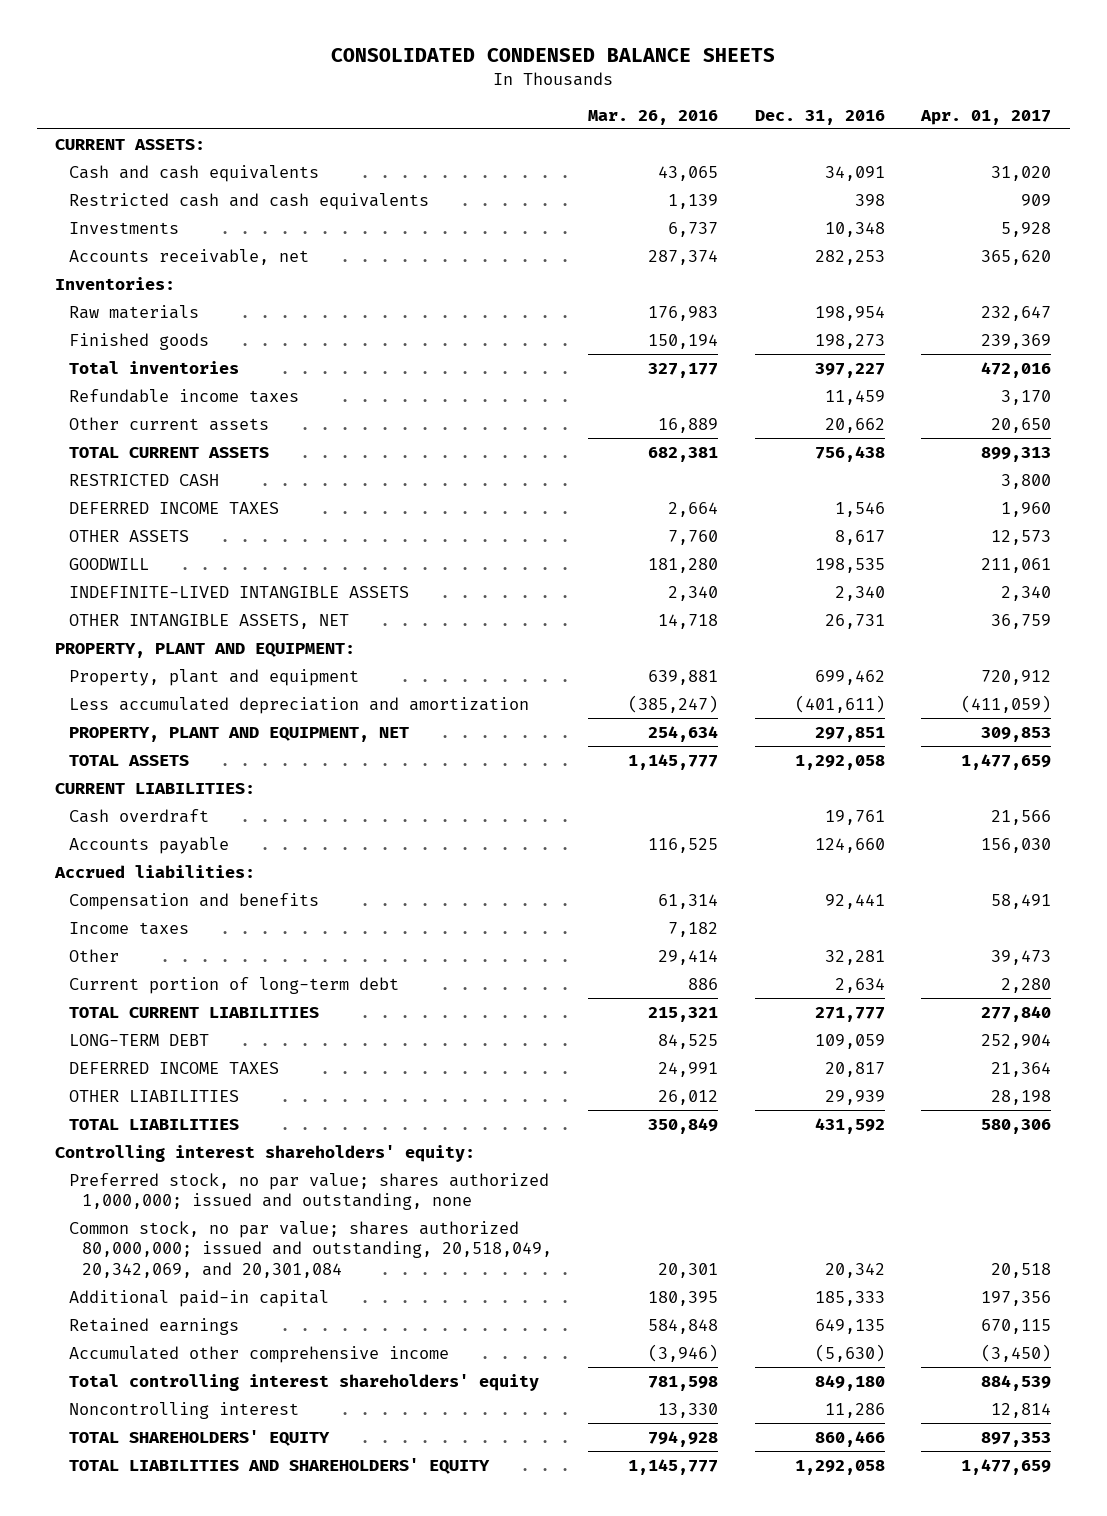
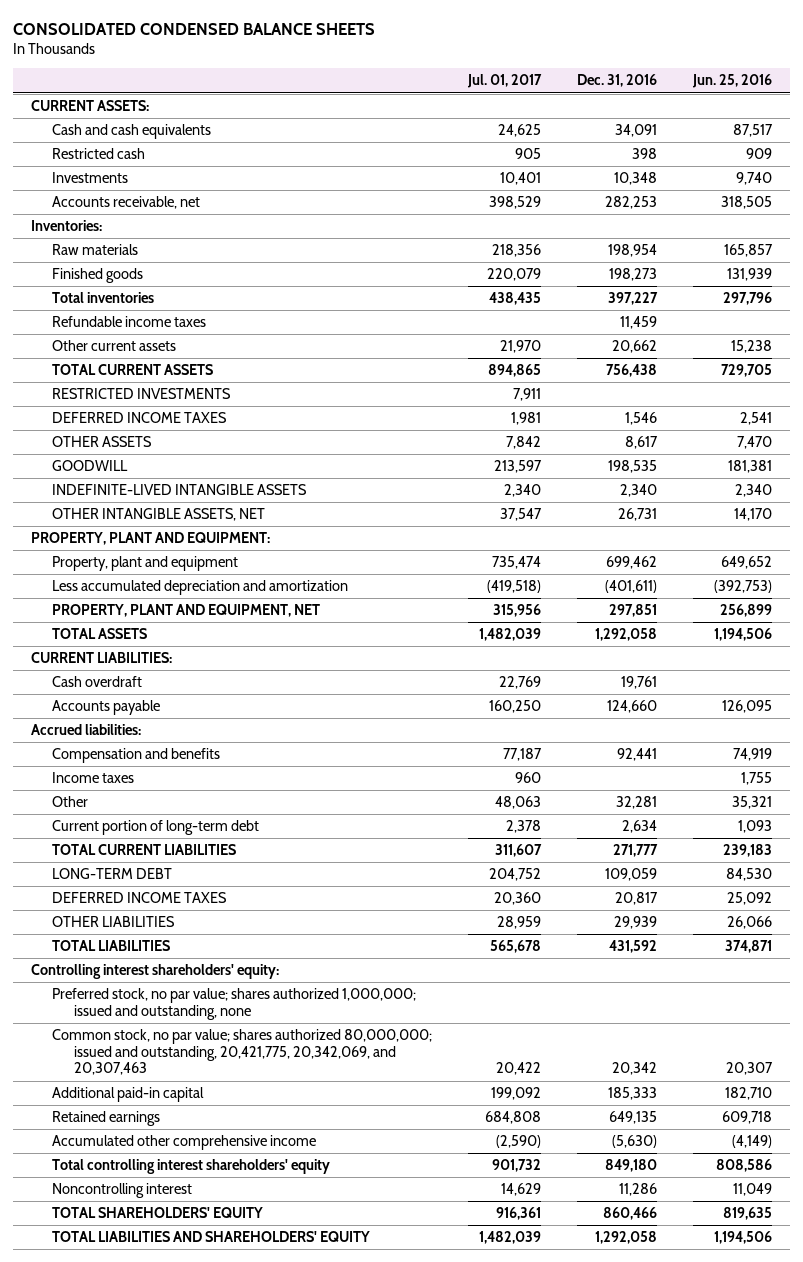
- | Mar. 26, 2016 | Dec. 31, 2016 | Apr. 01, 2017
+ | Jul. 01, 2017 | Dec. 31, 2016 | Jun. 25, 2016
- Restricted cash and cash equivalents | 1,139 | 398 | 909
+ Restricted cash | 905 | 398 | 909
- RESTRICTED CASH | | | 3,800
+ RESTRICTED INVESTMENTS | 7,911 | |
- Common stock, no par value; shares authorized 80,000,000; issued and outstanding, 20,518,049, 20,342,069, and 20,301,084 | 20,301 | 20,342 | 20,518
+ Common stock, no par value; shares authorized 80,000,000; issued and outstanding, 20,421,775, 20,342,069, and 20,307,463 | 20,422 | 20,342 | 20,307

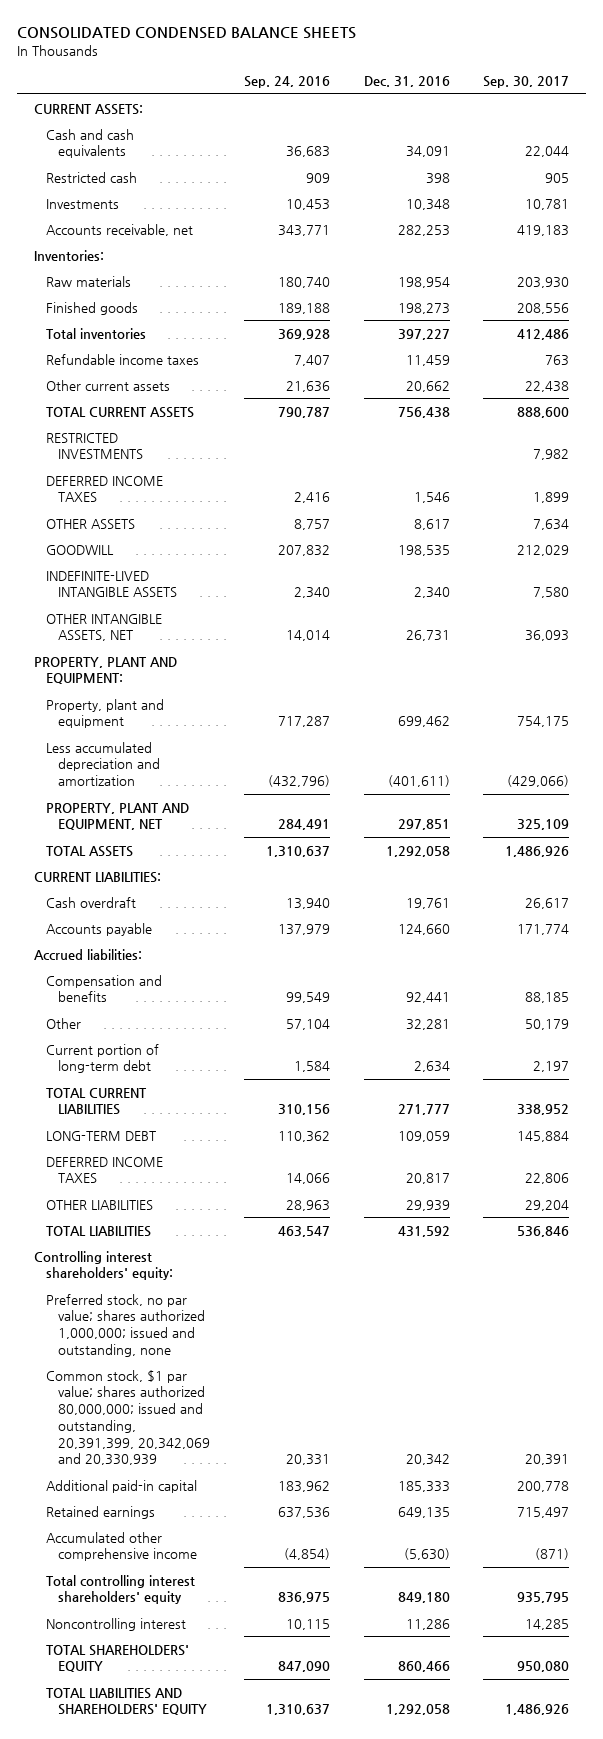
- | Jul. 01, 2017 | Dec. 31, 2016 | Jun. 25, 2016
+ | Sep. 24, 2016 | Dec. 31, 2016 | Sep. 30, 2017
- Income taxes | 960 | | 1,755
- Common stock, no par value; shares authorized 80,000,000; issued and outstanding, 20,421,775, 20,342,069, and 20,307,463 | 20,422 | 20,342 | 20,307
+ Common stock, $1 par value; shares authorized 80,000,000; issued and outstanding, 20,391,399, 20,342,069 and 20,330,939 | 20,331 | 20,342 | 20,391

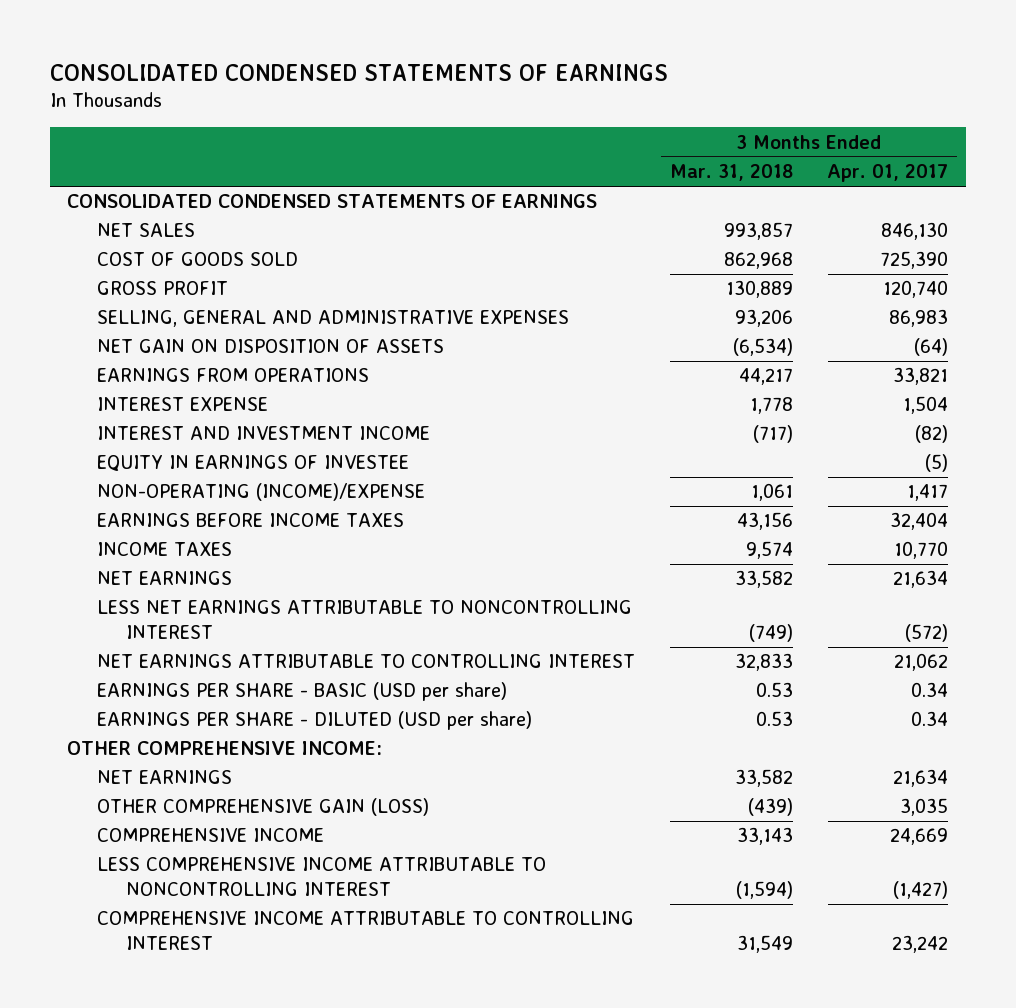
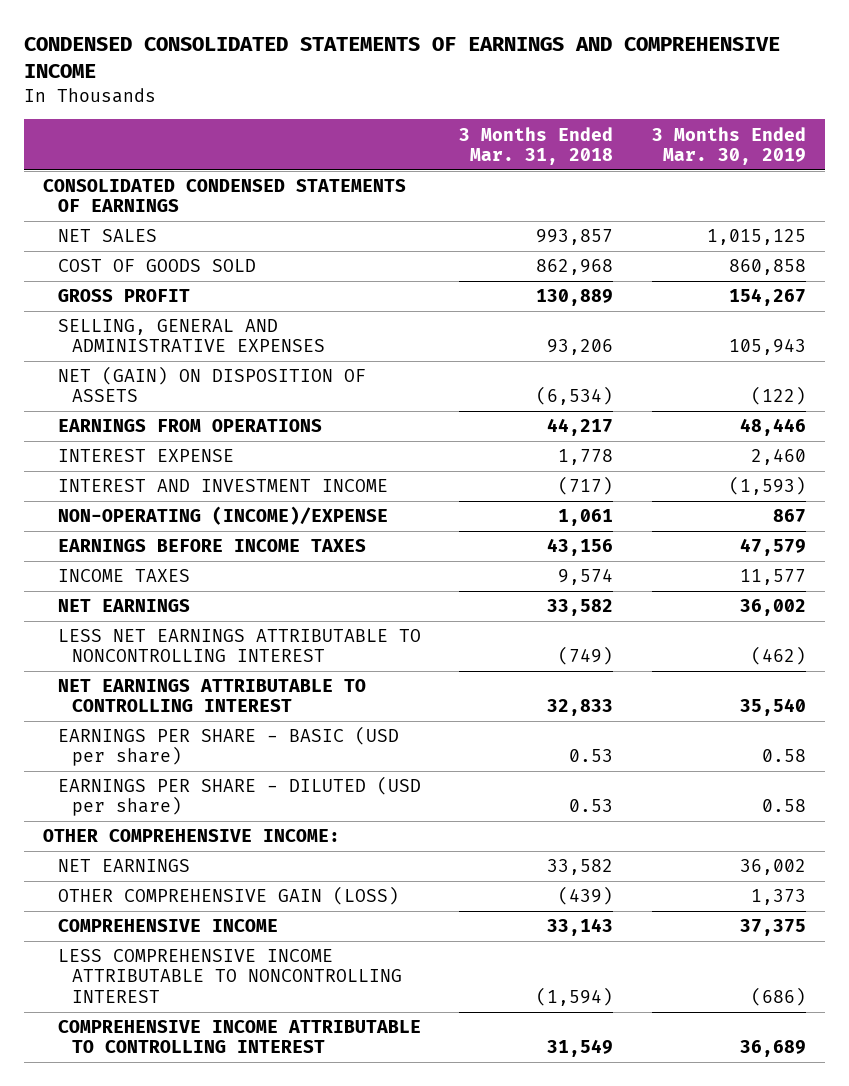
- CONSOLIDATED CONDENSED STATEMENTS OF EARNINGS
+ CONDENSED CONSOLIDATED STATEMENTS OF EARNINGS AND COMPREHENSIVE INCOME
- | 3 Months Ended Mar. 31, 2018 | 3 Months Ended Apr. 01, 2017
+ | 3 Months Ended Mar. 31, 2018 | 3 Months Ended Mar. 30, 2019
- NET GAIN ON DISPOSITION OF ASSETS | (6,534) | (64)
+ NET (GAIN) ON DISPOSITION OF ASSETS | (6,534) | (122)
- EQUITY IN EARNINGS OF INVESTEE | | (5)

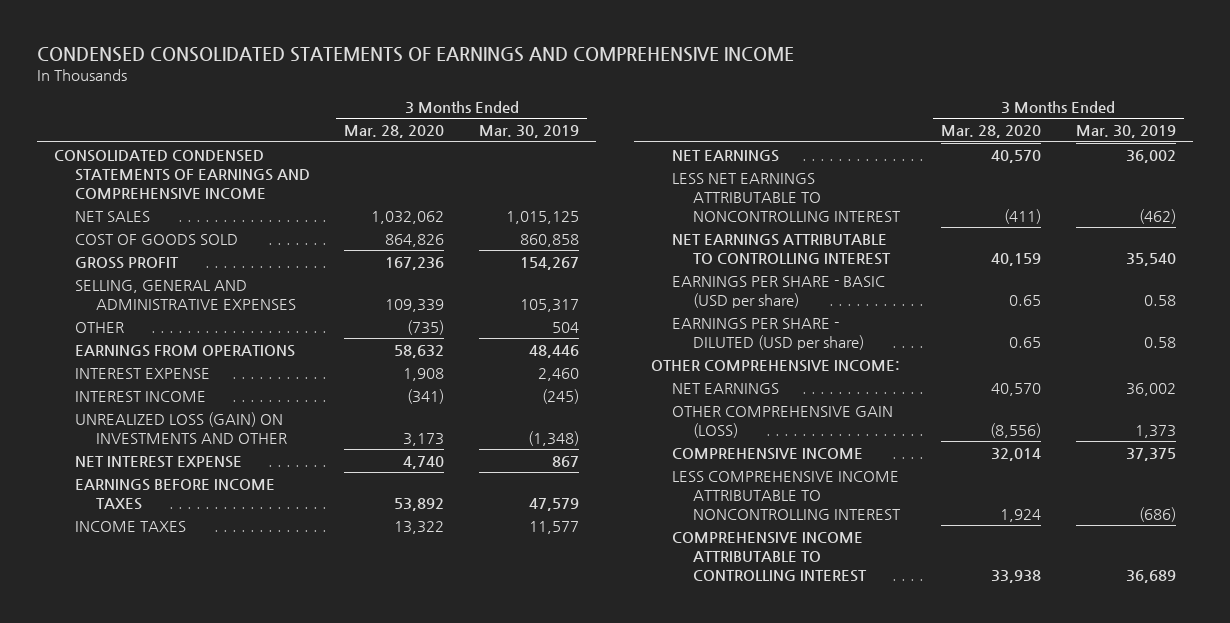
- | 3 Months Ended Mar. 31, 2018 | 3 Months Ended Mar. 30, 2019
+ | 3 Months Ended Mar. 28, 2020 | 3 Months Ended Mar. 30, 2019
- CONSOLIDATED CONDENSED STATEMENTS OF EARNINGS
+ CONSOLIDATED CONDENSED STATEMENTS OF EARNINGS AND COMPREHENSIVE INCOME
- SELLING, GENERAL AND ADMINISTRATIVE EXPENSES | 93,206 | 105,943
- NET (GAIN) ON DISPOSITION OF ASSETS | (6,534) | (122)
+ SELLING, GENERAL AND ADMINISTRATIVE EXPENSES | 109,339 | 105,317
+ OTHER | (735) | 504
- INTEREST AND INVESTMENT INCOME | (717) | (1,593)
- NON-OPERATING (INCOME)/EXPENSE | 1,061 | 867
+ INTEREST INCOME | (341) | (245)
+ UNREALIZED LOSS (GAIN) ON INVESTMENTS AND OTHER | 3,173 | (1,348)
+ NET INTEREST EXPENSE | 4,740 | 867

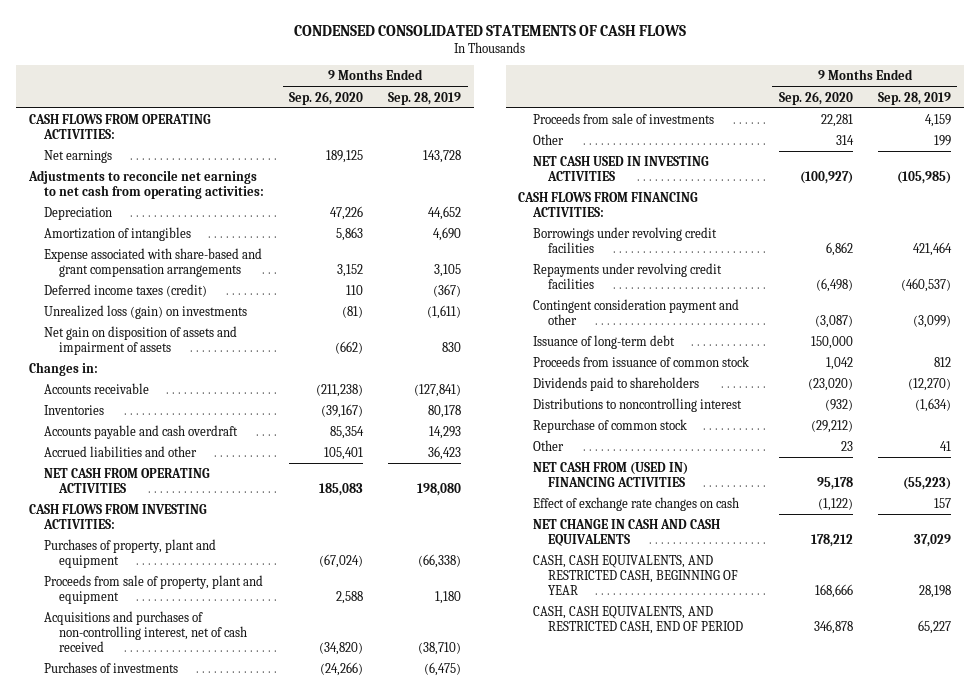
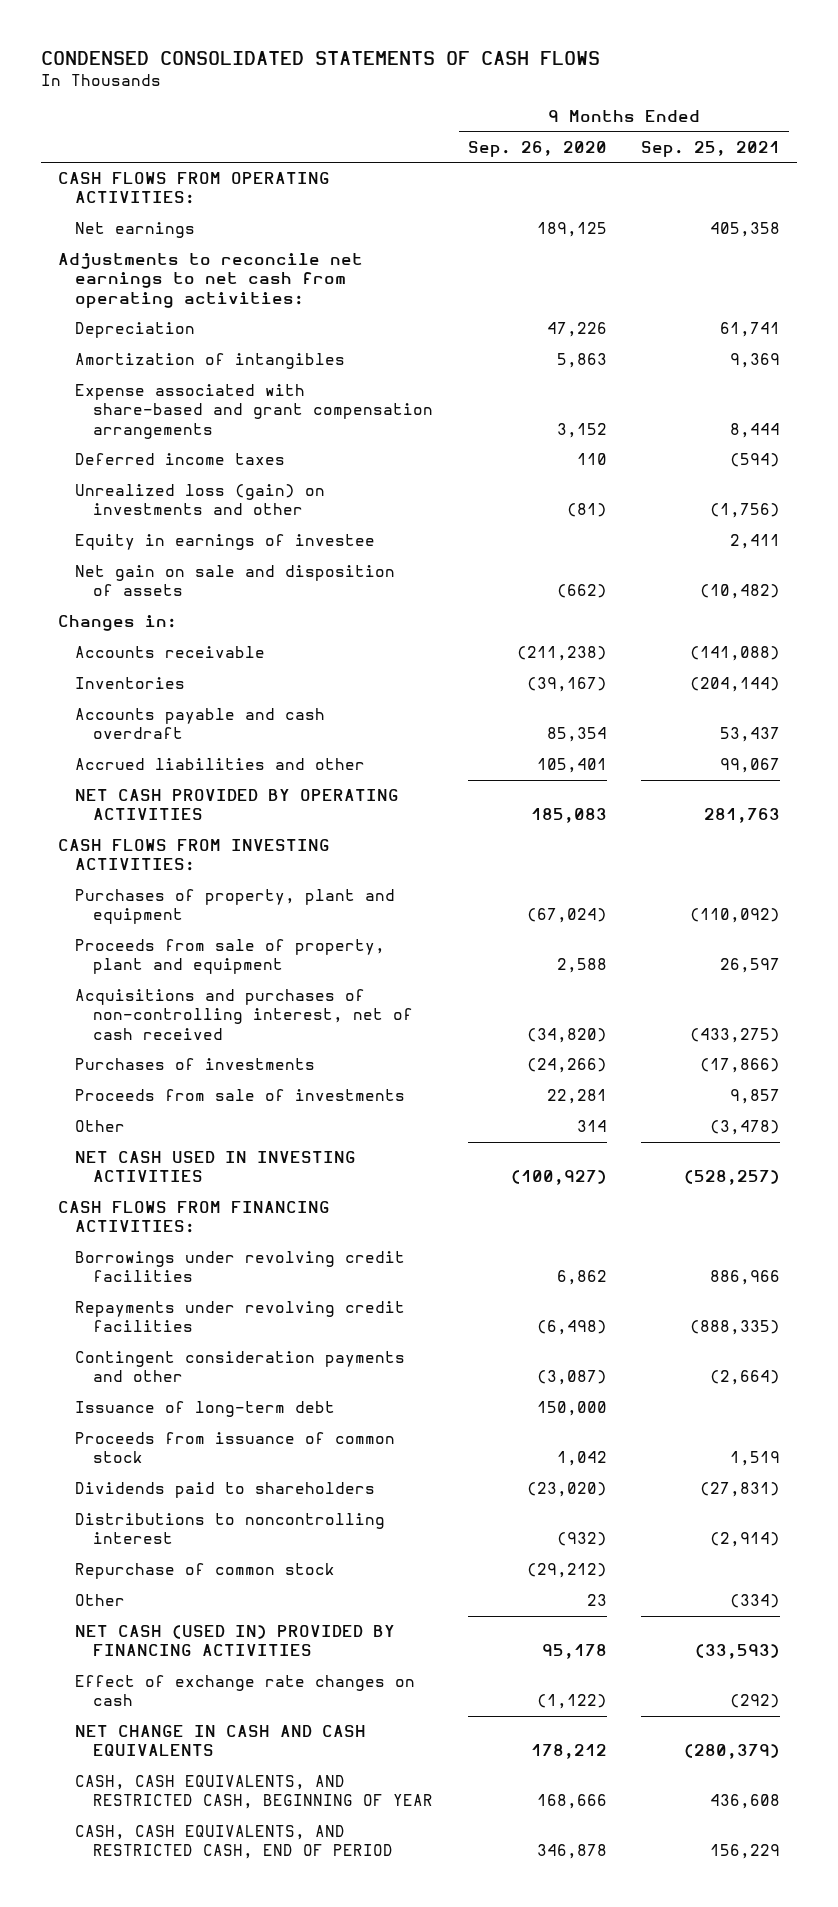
- | 9 Months Ended Sep. 26, 2020 | 9 Months Ended Sep. 28, 2019
+ | 9 Months Ended Sep. 26, 2020 | 9 Months Ended Sep. 25, 2021
- Deferred income taxes (credit) | 110 | (367)
- Unrealized loss (gain) on investments | (81) | (1,611)
- Net gain on disposition of assets and impairment of assets | (662) | 830
+ Deferred income taxes | 110 | (594)
+ Unrealized loss (gain) on investments and other | (81) | (1,756)
+ Equity in earnings of investee | | 2,411
+ Net gain on sale and disposition of assets | (662) | (10,482)
- NET CASH FROM OPERATING ACTIVITIES | 185,083 | 198,080
+ NET CASH PROVIDED BY OPERATING ACTIVITIES | 185,083 | 281,763
- Contingent consideration payment and other | (3,087) | (3,099)
+ Contingent consideration payments and other | (3,087) | (2,664)
- NET CASH FROM (USED IN) FINANCING ACTIVITIES | 95,178 | (55,223)
+ NET CASH (USED IN) PROVIDED BY FINANCING ACTIVITIES | 95,178 | (33,593)

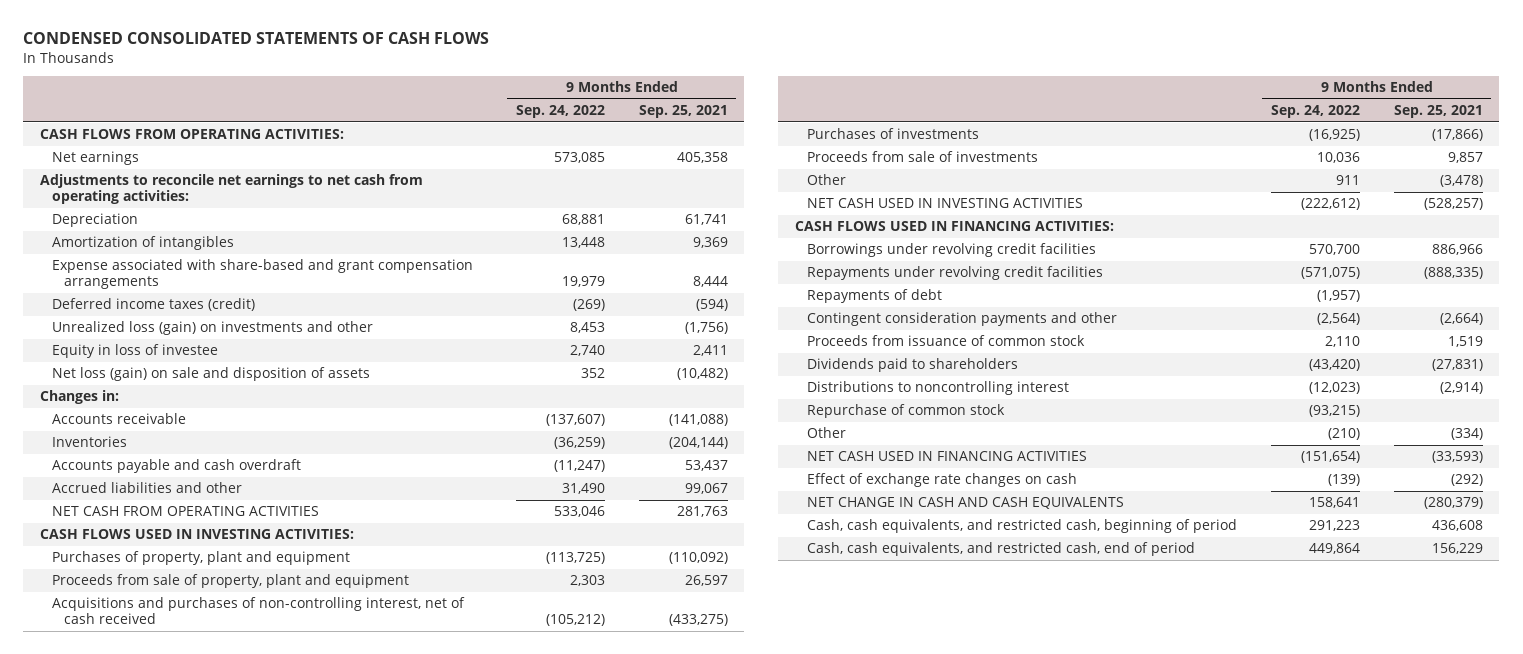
- | 9 Months Ended Sep. 26, 2020 | 9 Months Ended Sep. 25, 2021
+ | 9 Months Ended Sep. 24, 2022 | 9 Months Ended Sep. 25, 2021
- Deferred income taxes | 110 | (594)
+ Deferred income taxes (credit) | (269) | (594)
- Equity in earnings of investee | | 2,411
- Net gain on sale and disposition of assets | (662) | (10,482)
+ Equity in loss of investee | 2,740 | 2,411
+ Net loss (gain) on sale and disposition of assets | 352 | (10,482)
- NET CASH PROVIDED BY OPERATING ACTIVITIES | 185,083 | 281,763
- CASH FLOWS FROM INVESTING ACTIVITIES:
+ NET CASH FROM OPERATING ACTIVITIES | 533,046 | 281,763
+ CASH FLOWS USED IN INVESTING ACTIVITIES:
- CASH FLOWS FROM FINANCING ACTIVITIES:
+ CASH FLOWS USED IN FINANCING ACTIVITIES:
+ Repayments of debt | (1,957) |
- Issuance of long-term debt | 150,000 |
- NET CASH (USED IN) PROVIDED BY FINANCING ACTIVITIES | 95,178 | (33,593)
+ NET CASH USED IN FINANCING ACTIVITIES | (151,654) | (33,593)
- CASH, CASH EQUIVALENTS, AND RESTRICTED CASH, BEGINNING OF YEAR | 168,666 | 436,608
- CASH, CASH EQUIVALENTS, AND RESTRICTED CASH, END OF PERIOD | 346,878 | 156,229
+ Cash, cash equivalents, and restricted cash, beginning of period | 291,223 | 436,608
+ Cash, cash equivalents, and restricted cash, end of period | 449,864 | 156,229

